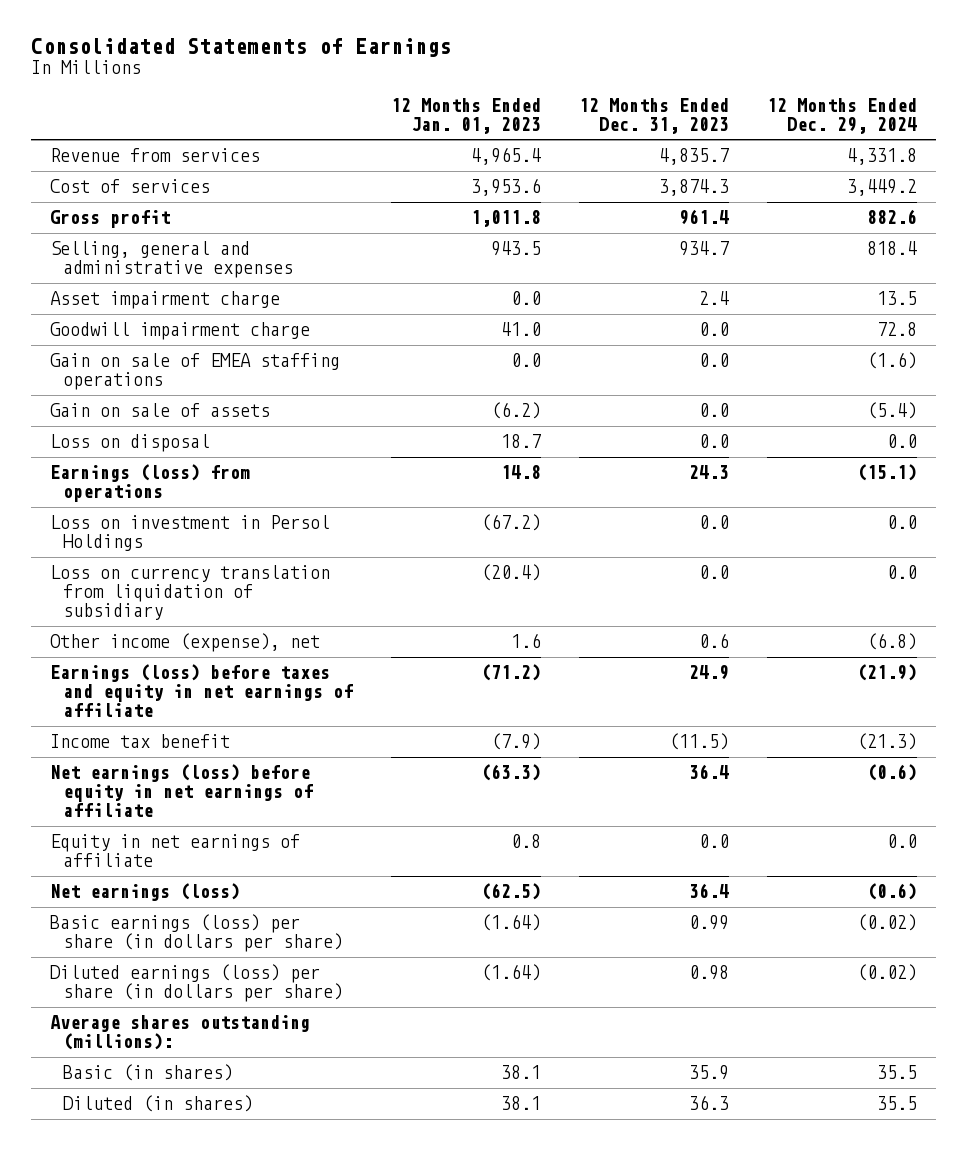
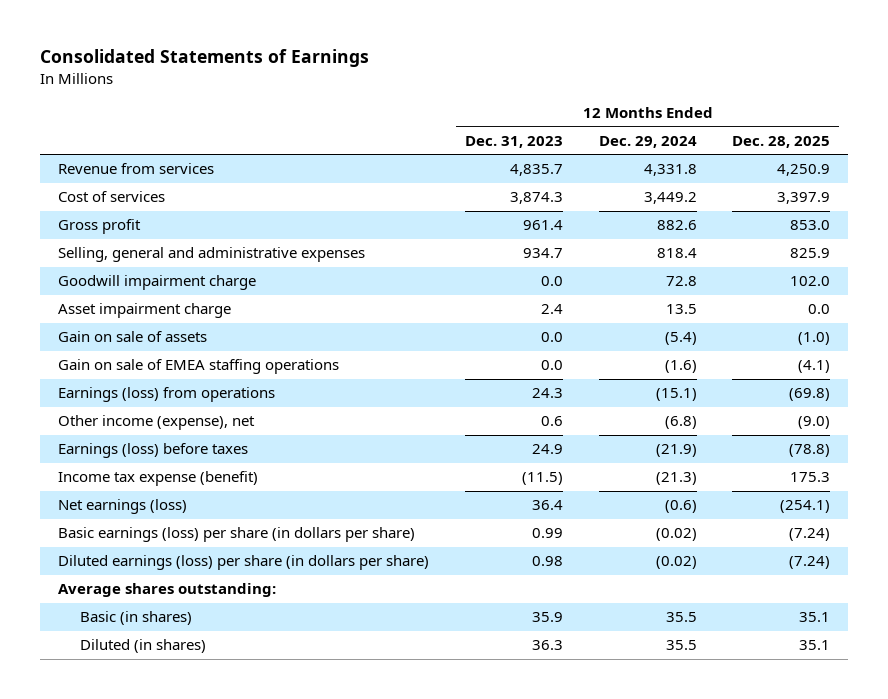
- | 12 Months Ended Jan. 01, 2023 | 12 Months Ended Dec. 31, 2023 | 12 Months Ended Dec. 29, 2024
+ | 12 Months Ended Dec. 31, 2023 | 12 Months Ended Dec. 29, 2024 | 12 Months Ended Dec. 28, 2025
moved down: Asset impairment charge | 2.4 | 13.5 | 0.0
- Loss on disposal | 18.7 | 0.0 | 0.0
moved down: Gain on sale of EMEA staffing operations | 0.0 | (1.6) | (4.1)
- Loss on investment in Persol Holdings | (67.2) | 0.0 | 0.0
- Loss on currency translation from liquidation of subsidiary | (20.4) | 0.0 | 0.0
- Earnings (loss) before taxes and equity in net earnings of affiliate | (71.2) | 24.9 | (21.9)
- Income tax benefit | (7.9) | (11.5) | (21.3)
- Net earnings (loss) before equity in net earnings of affiliate | (63.3) | 36.4 | (0.6)
- Equity in net earnings of affiliate | 0.8 | 0.0 | 0.0
+ Earnings (loss) before taxes | 24.9 | (21.9) | (78.8)
+ Income tax expense (benefit) | (11.5) | (21.3) | 175.3
- Average shares outstanding (millions):
+ Average shares outstanding:

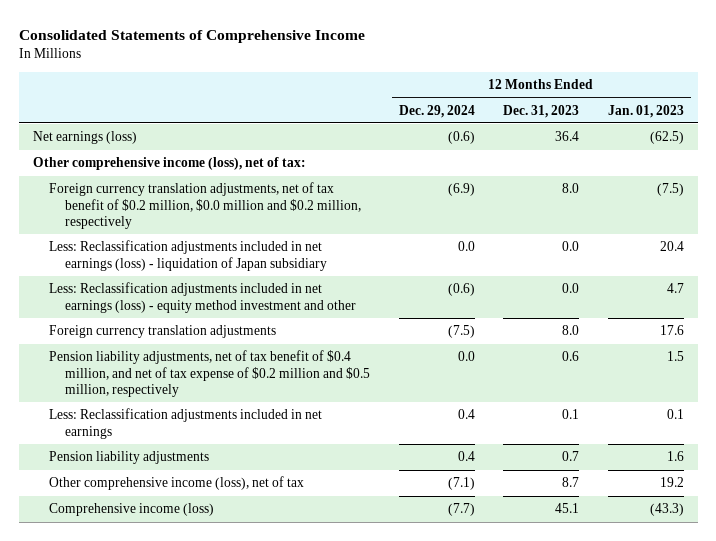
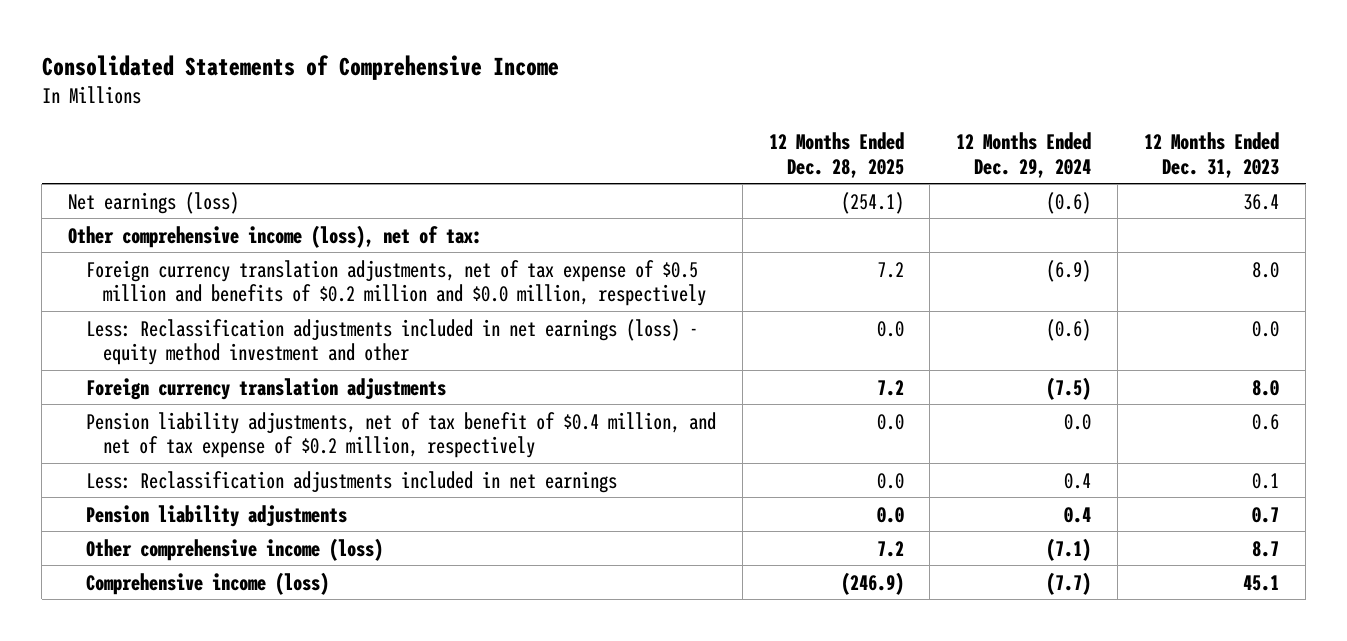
- | 12 Months Ended Dec. 29, 2024 | 12 Months Ended Dec. 31, 2023 | 12 Months Ended Jan. 01, 2023
+ | 12 Months Ended Dec. 28, 2025 | 12 Months Ended Dec. 29, 2024 | 12 Months Ended Dec. 31, 2023
- Foreign currency translation adjustments, net of tax benefit of $0.2 million, $0.0 million and $0.2 million, respectively | (6.9) | 8.0 | (7.5)
- Less: Reclassification adjustments included in net earnings (loss) - liquidation of Japan subsidiary | 0.0 | 0.0 | 20.4
+ Foreign currency translation adjustments, net of tax expense of $0.5 million and benefits of $0.2 million and $0.0 million, respectively | 7.2 | (6.9) | 8.0
- Pension liability adjustments, net of tax benefit of $0.4 million, and net of tax expense of $0.2 million and $0.5 million, respectively | 0.0 | 0.6 | 1.5
+ Pension liability adjustments, net of tax benefit of $0.4 million, and net of tax expense of $0.2 million, respectively | 0.0 | 0.0 | 0.6
- Other comprehensive income (loss), net of tax | (7.1) | 8.7 | 19.2
+ Other comprehensive income (loss) | 7.2 | (7.1) | 8.7

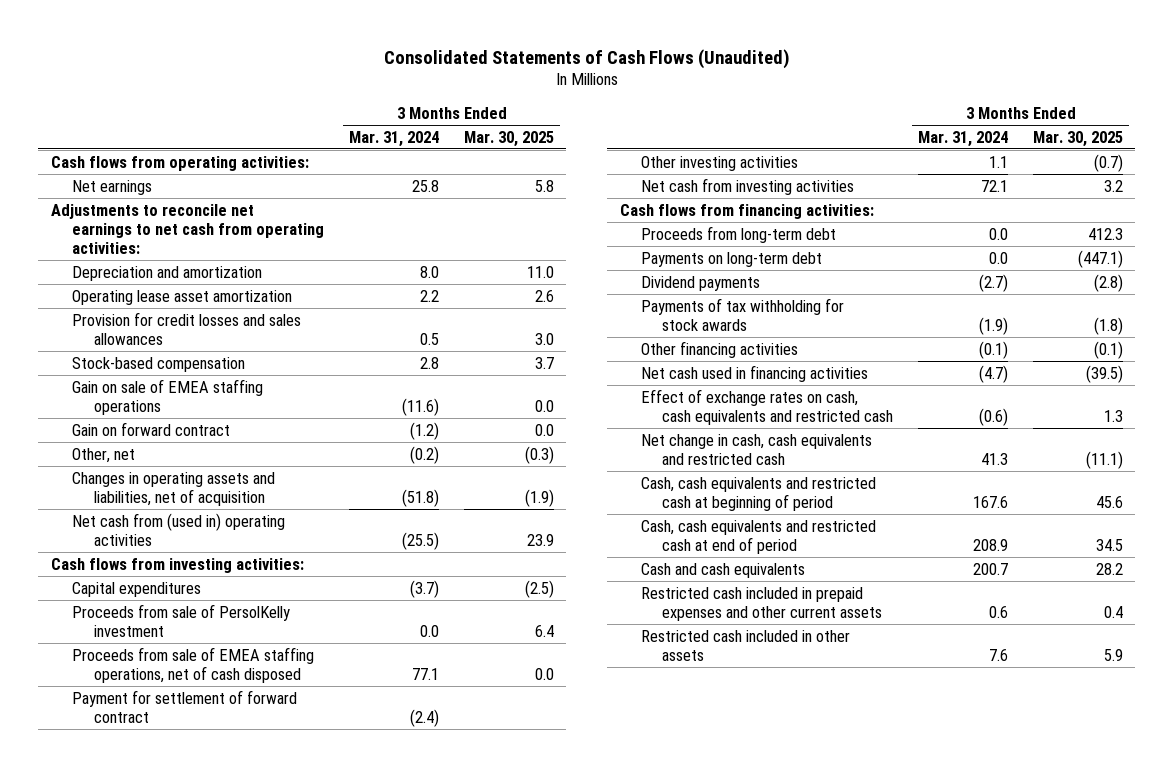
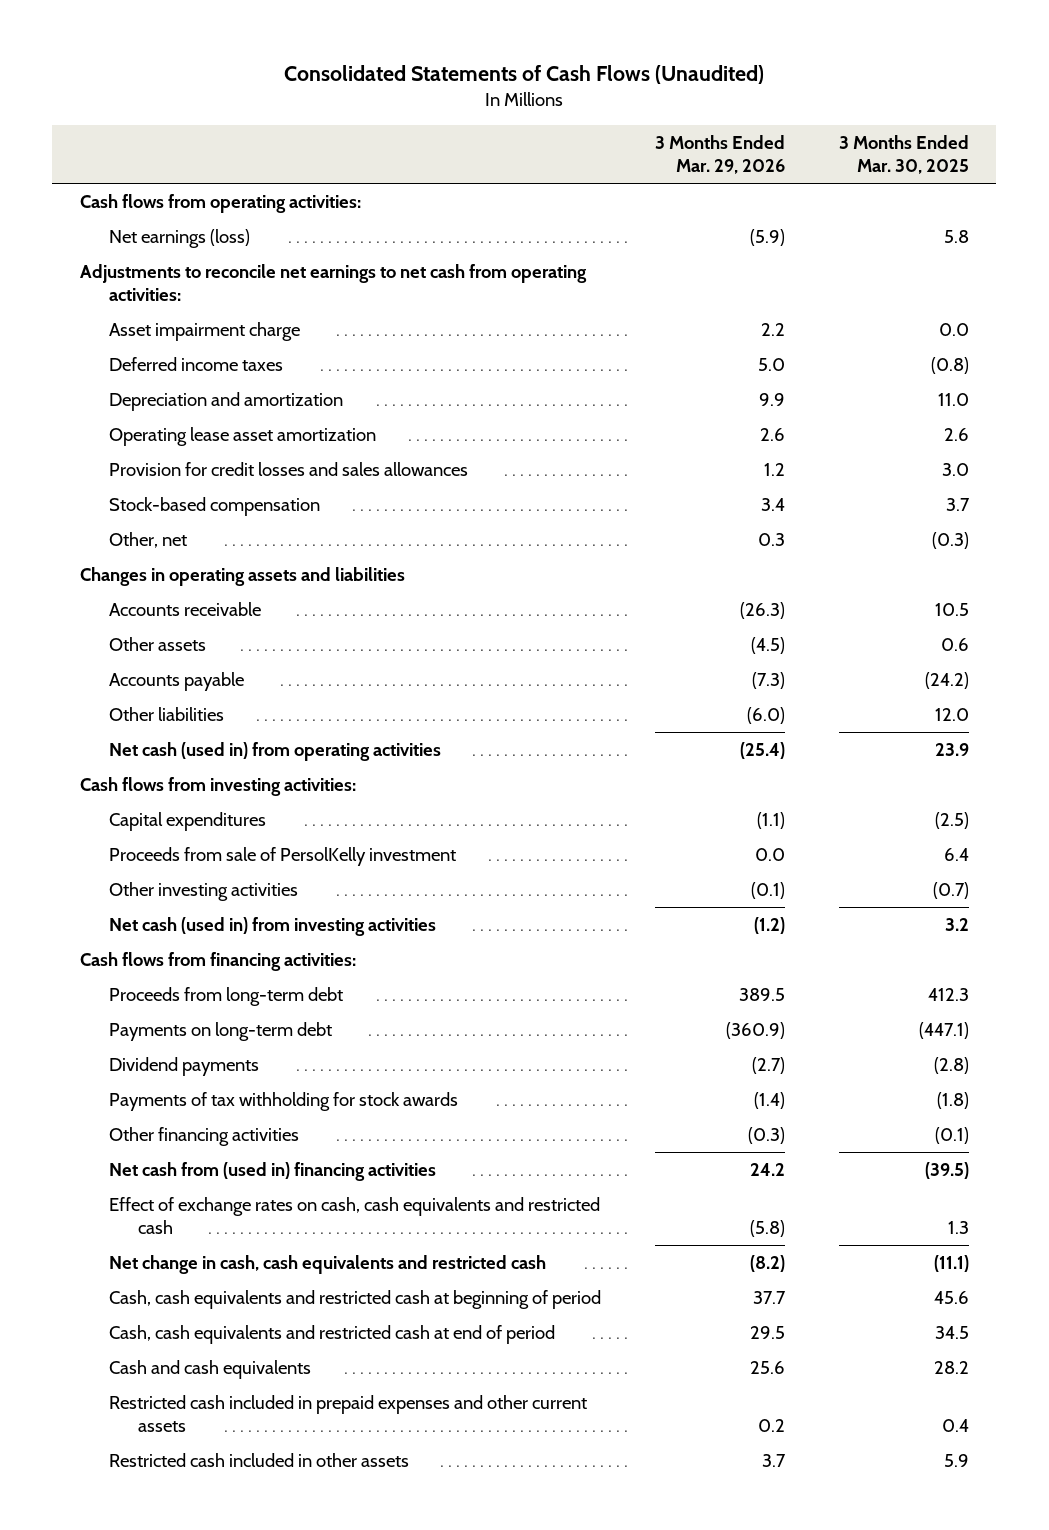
- | 3 Months Ended Mar. 31, 2024 | 3 Months Ended Mar. 30, 2025
+ | 3 Months Ended Mar. 29, 2026 | 3 Months Ended Mar. 30, 2025
- Net earnings | 25.8 | 5.8
+ Net earnings (loss) | (5.9) | 5.8
+ Asset impairment charge | 2.2 | 0.0
+ Deferred income taxes | 5.0 | (0.8)
- Gain on sale of EMEA staffing operations | (11.6) | 0.0
- Gain on forward contract | (1.2) | 0.0
- Changes in operating assets and liabilities, net of acquisition | (51.8) | (1.9)
- Net cash from (used in) operating activities | (25.5) | 23.9
+ Changes in operating assets and liabilities
+ Accounts receivable | (26.3) | 10.5
+ Other assets | (4.5) | 0.6
+ Accounts payable | (7.3) | (24.2)
+ Other liabilities | (6.0) | 12.0
+ Net cash (used in) from operating activities | (25.4) | 23.9
- Proceeds from sale of EMEA staffing operations, net of cash disposed | 77.1 | 0.0
- Payment for settlement of forward contract | (2.4) |
- Net cash from investing activities | 72.1 | 3.2
+ Net cash (used in) from investing activities | (1.2) | 3.2
- Net cash used in financing activities | (4.7) | (39.5)
+ Net cash from (used in) financing activities | 24.2 | (39.5)

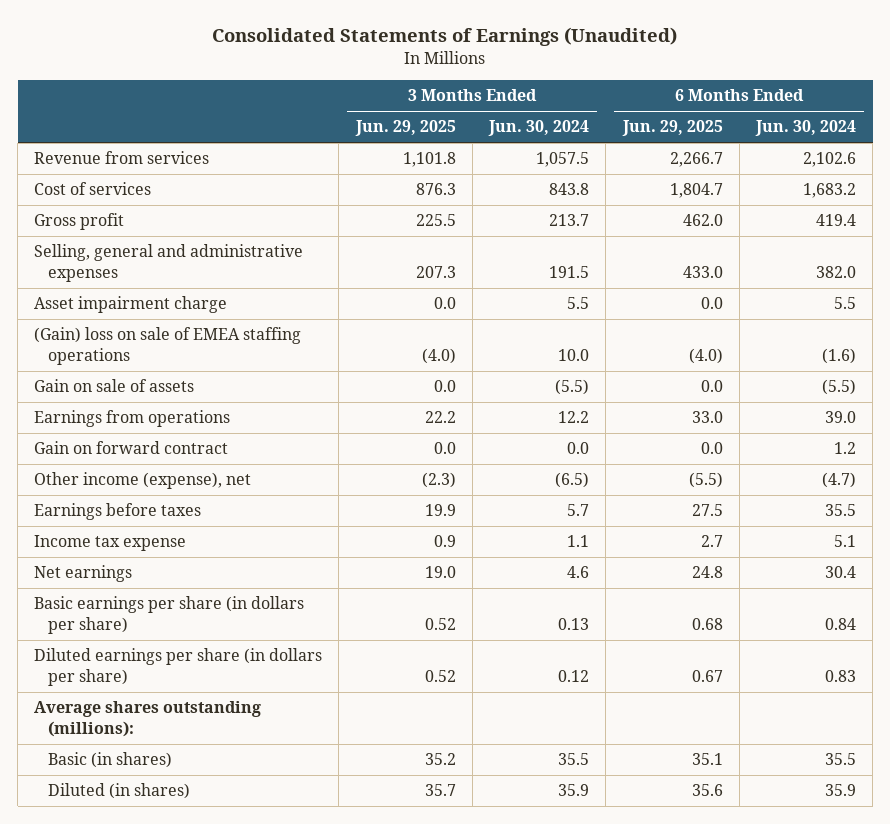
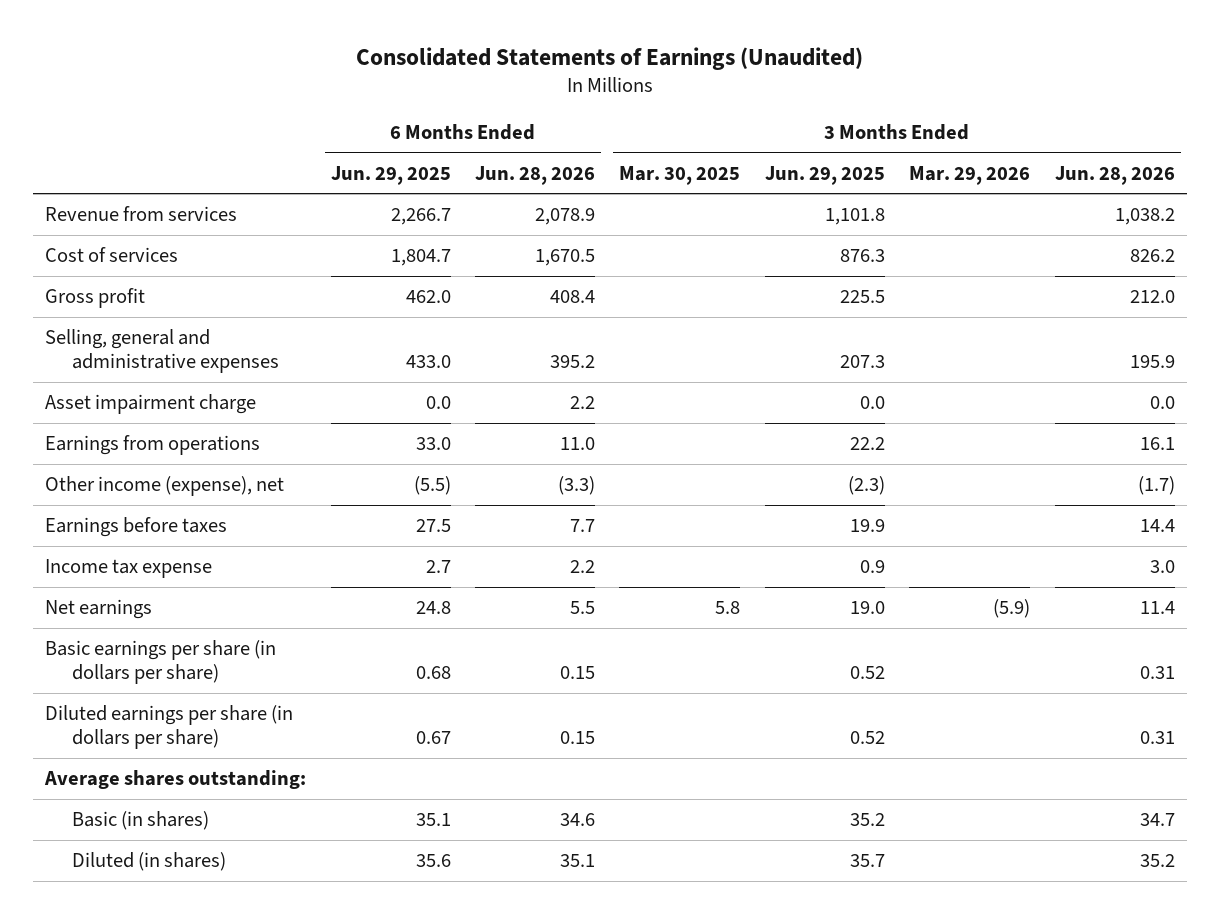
- | 3 Months Ended Jun. 29, 2025 | 3 Months Ended Jun. 30, 2024 | 6 Months Ended Jun. 29, 2025 | 6 Months Ended Jun. 30, 2024
+ | 6 Months Ended Jun. 29, 2025 | 6 Months Ended Jun. 28, 2026 | 3 Months Ended Mar. 30, 2025 | 3 Months Ended Jun. 29, 2025 | 3 Months Ended Mar. 29, 2026 | 3 Months Ended Jun. 28, 2026
- (Gain) loss on sale of EMEA staffing operations | (4.0) | 10.0 | (4.0) | (1.6)
- Gain on sale of assets | 0.0 | (5.5) | 0.0 | (5.5)
- Gain on forward contract | 0.0 | 0.0 | 0.0 | 1.2
- Average shares outstanding (millions):
+ Average shares outstanding:

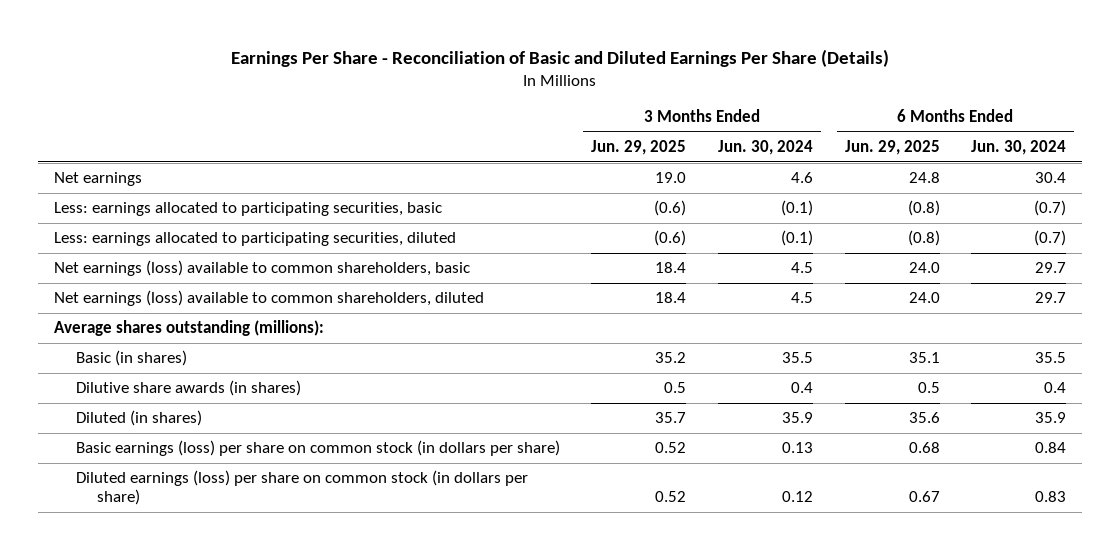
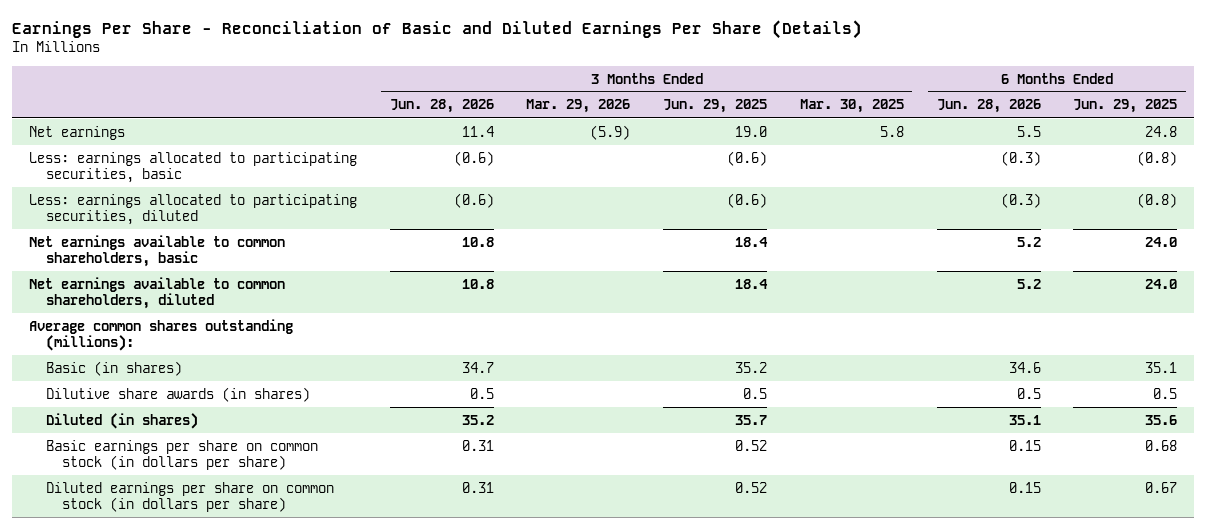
- | 3 Months Ended Jun. 29, 2025 | 3 Months Ended Jun. 30, 2024 | 6 Months Ended Jun. 29, 2025 | 6 Months Ended Jun. 30, 2024
+ | 3 Months Ended Jun. 28, 2026 | 3 Months Ended Mar. 29, 2026 | 3 Months Ended Jun. 29, 2025 | 3 Months Ended Mar. 30, 2025 | 6 Months Ended Jun. 28, 2026 | 6 Months Ended Jun. 29, 2025
- Net earnings (loss) available to common shareholders, basic | 18.4 | 4.5 | 24.0 | 29.7
- Net earnings (loss) available to common shareholders, diluted | 18.4 | 4.5 | 24.0 | 29.7
- Average shares outstanding (millions):
+ Net earnings available to common shareholders, basic | 10.8 | | 18.4 | | 5.2 | 24.0
+ Net earnings available to common shareholders, diluted | 10.8 | | 18.4 | | 5.2 | 24.0
+ Average common shares outstanding (millions):
- Basic earnings (loss) per share on common stock (in dollars per share) | 0.52 | 0.13 | 0.68 | 0.84
- Diluted earnings (loss) per share on common stock (in dollars per share) | 0.52 | 0.12 | 0.67 | 0.83
+ Basic earnings per share on common stock (in dollars per share) | 0.31 | | 0.52 | | 0.15 | 0.68
+ Diluted earnings per share on common stock (in dollars per share) | 0.31 | | 0.52 | | 0.15 | 0.67

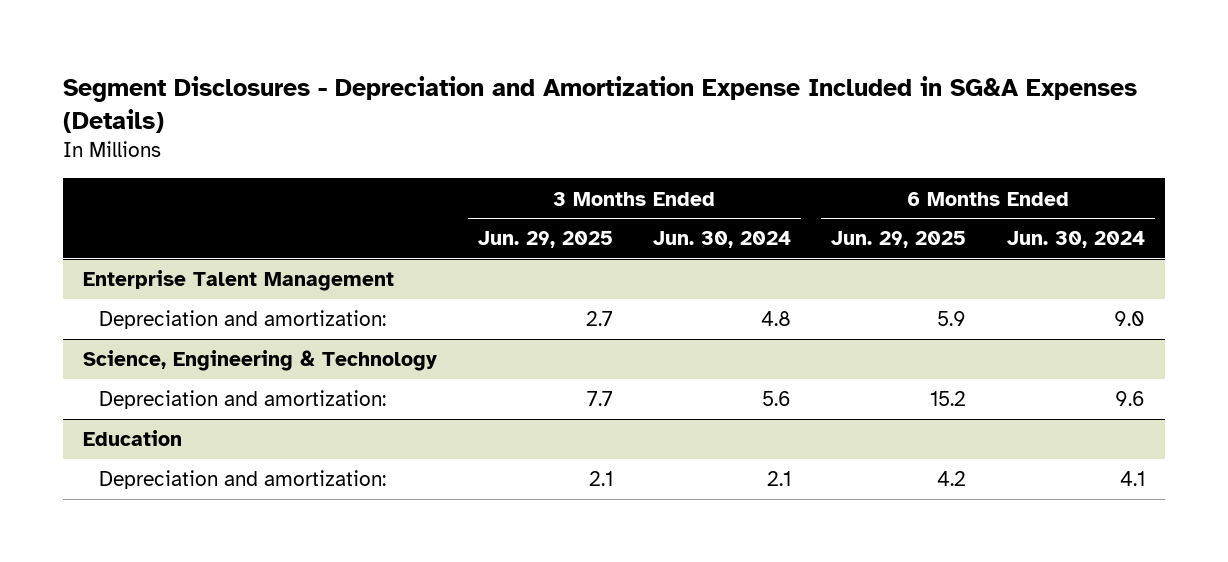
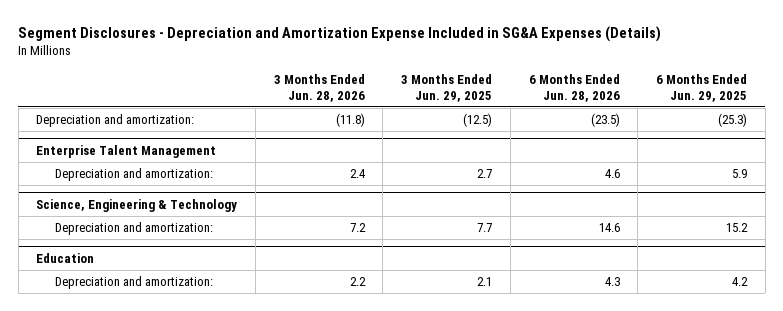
- | 3 Months Ended Jun. 29, 2025 | 3 Months Ended Jun. 30, 2024 | 6 Months Ended Jun. 29, 2025 | 6 Months Ended Jun. 30, 2024
+ | 3 Months Ended Jun. 28, 2026 | 3 Months Ended Jun. 29, 2025 | 6 Months Ended Jun. 28, 2026 | 6 Months Ended Jun. 29, 2025
+ Depreciation and amortization: | (11.8) | (12.5) | (23.5) | (25.3)

